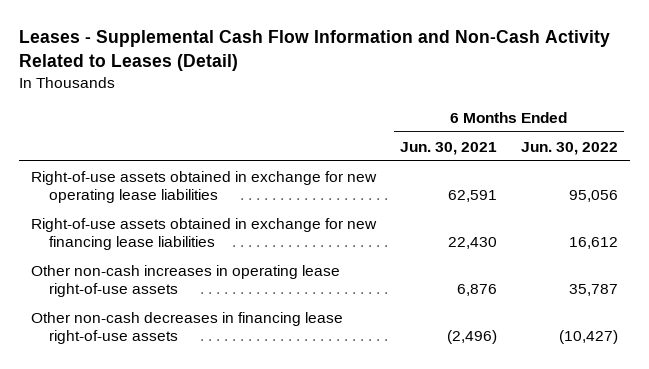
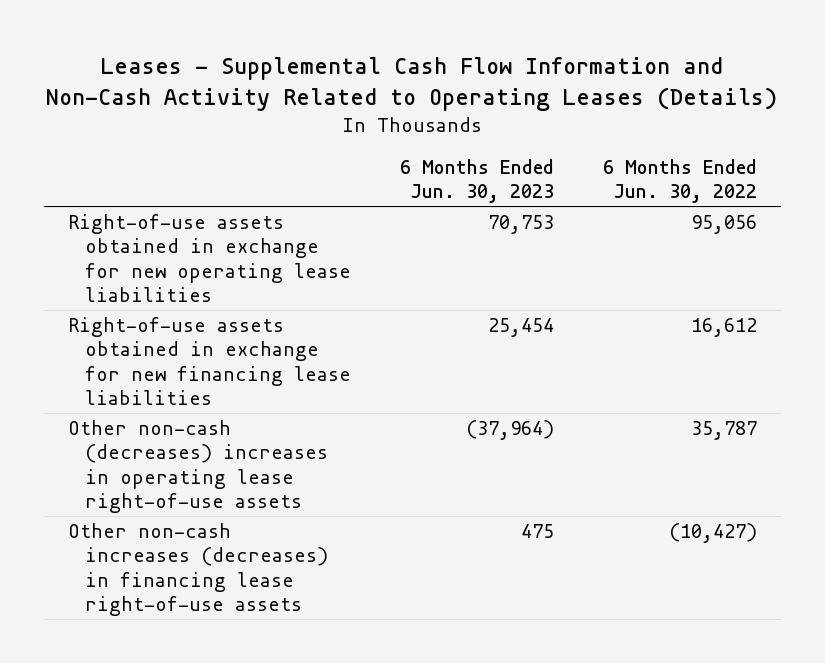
- Leases - Supplemental Cash Flow Information and Non-Cash Activity Related to Leases (Detail)
+ Leases - Supplemental Cash Flow Information and Non-Cash Activity Related to Operating Leases (Details)
- | 6 Months Ended Jun. 30, 2021 | 6 Months Ended Jun. 30, 2022
+ | 6 Months Ended Jun. 30, 2023 | 6 Months Ended Jun. 30, 2022
- Other non-cash increases in operating lease right-of-use assets | 6,876 | 35,787
- Other non-cash decreases in financing lease right-of-use assets | (2,496) | (10,427)
+ Other non-cash (decreases) increases in operating lease right-of-use assets | (37,964) | 35,787
+ Other non-cash increases (decreases) in financing lease right-of-use assets | 475 | (10,427)

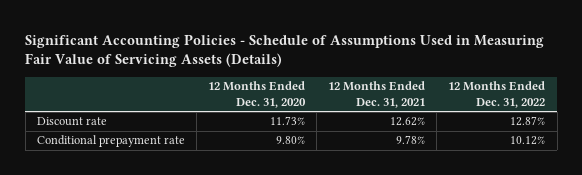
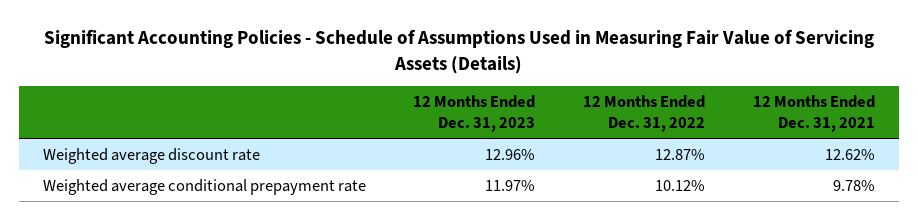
- | 12 Months Ended Dec. 31, 2020 | 12 Months Ended Dec. 31, 2021 | 12 Months Ended Dec. 31, 2022
+ | 12 Months Ended Dec. 31, 2023 | 12 Months Ended Dec. 31, 2022 | 12 Months Ended Dec. 31, 2021
- Discount rate | 11.73% | 12.62% | 12.87%
- Conditional prepayment rate | 9.80% | 9.78% | 10.12%
+ Weighted average discount rate | 12.96% | 12.87% | 12.62%
+ Weighted average conditional prepayment rate | 11.97% | 10.12% | 9.78%

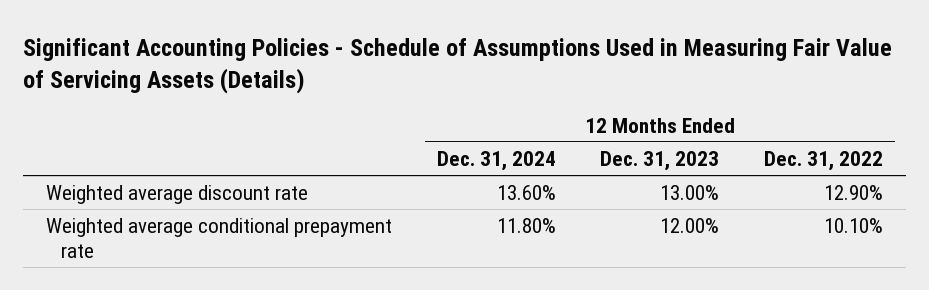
- | 12 Months Ended Dec. 31, 2023 | 12 Months Ended Dec. 31, 2022 | 12 Months Ended Dec. 31, 2021
+ | 12 Months Ended Dec. 31, 2024 | 12 Months Ended Dec. 31, 2023 | 12 Months Ended Dec. 31, 2022
- Weighted average discount rate | 12.96% | 12.87% | 12.62%
- Weighted average conditional prepayment rate | 11.97% | 10.12% | 9.78%
+ Weighted average discount rate | 13.60% | 13.00% | 12.90%
+ Weighted average conditional prepayment rate | 11.80% | 12.00% | 10.10%

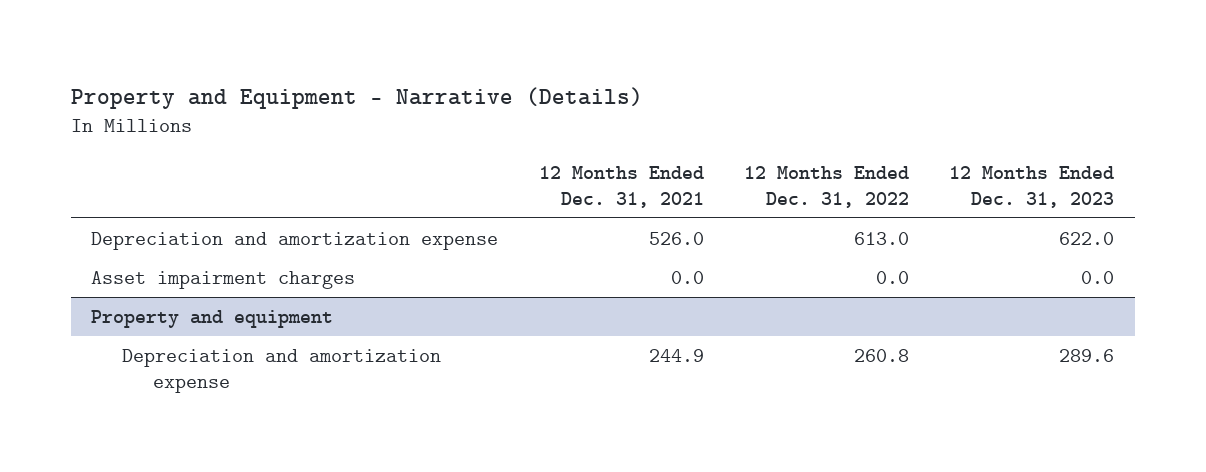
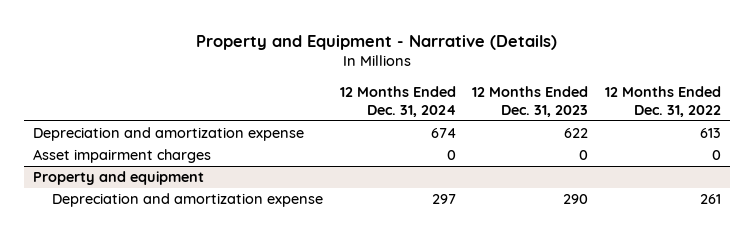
- | 12 Months Ended Dec. 31, 2021 | 12 Months Ended Dec. 31, 2022 | 12 Months Ended Dec. 31, 2023
+ | 12 Months Ended Dec. 31, 2024 | 12 Months Ended Dec. 31, 2023 | 12 Months Ended Dec. 31, 2022
- Depreciation and amortization expense | 526.0 | 613.0 | 622.0
- Asset impairment charges | 0.0 | 0.0 | 0.0
+ Depreciation and amortization expense | 674 | 622 | 613
+ Asset impairment charges | 0 | 0 | 0
@ Property and equipment
- Depreciation and amortization expense | 244.9 | 260.8 | 289.6
+ Depreciation and amortization expense | 297 | 290 | 261

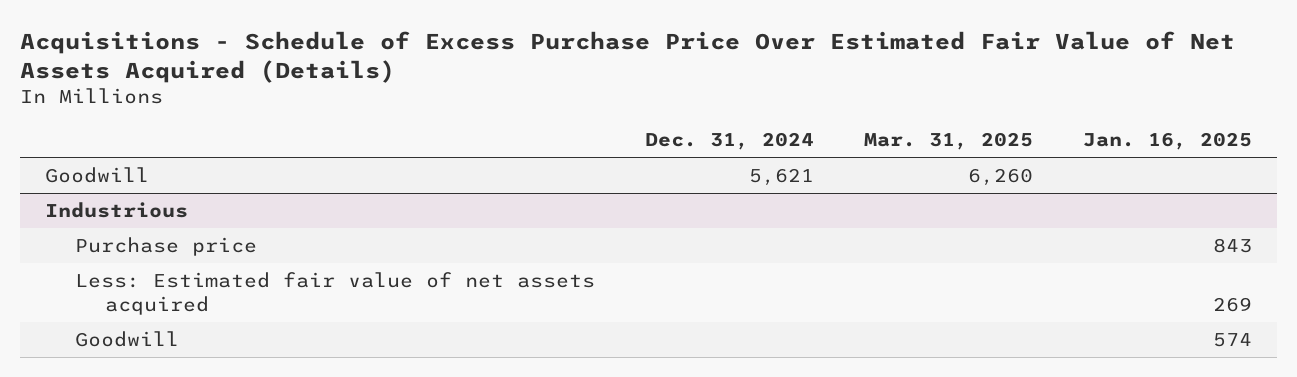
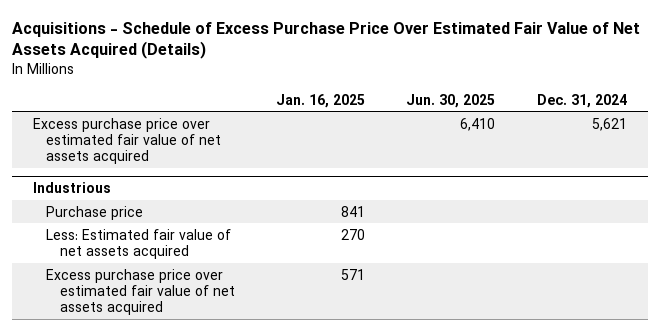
- | Dec. 31, 2024 | Mar. 31, 2025 | Jan. 16, 2025
+ | Jan. 16, 2025 | Jun. 30, 2025 | Dec. 31, 2024
- Goodwill | 5,621 | 6,260 |
+ Excess purchase price over estimated fair value of net assets acquired | | 6,410 | 5,621
@ Industrious
- Purchase price | | | 843
- Less: Estimated fair value of net assets acquired | | | 269
- Goodwill | | | 574
+ Purchase price | 841 | |
+ Less: Estimated fair value of net assets acquired | 270 | |
+ Excess purchase price over estimated fair value of net assets acquired | 571 | |

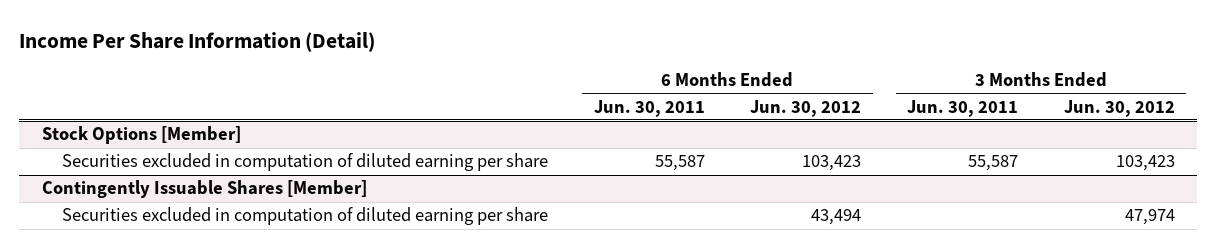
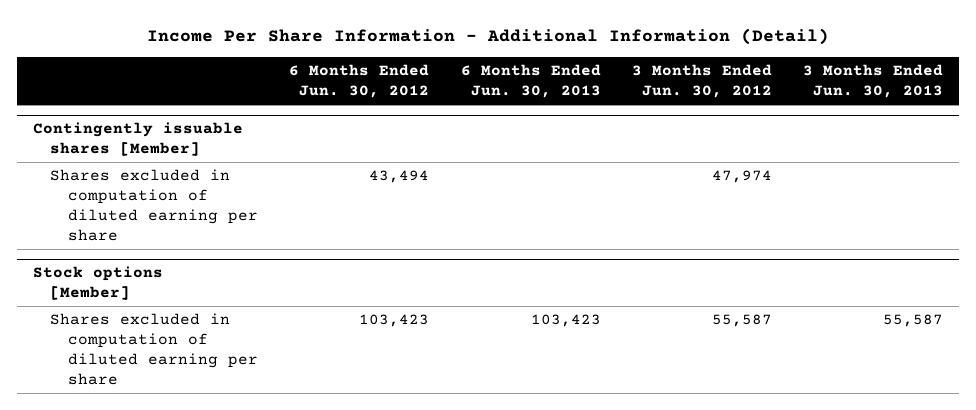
- Income Per Share Information (Detail)
+ Income Per Share Information - Additional Information (Detail)
- | 6 Months Ended Jun. 30, 2011 | 6 Months Ended Jun. 30, 2012 | 3 Months Ended Jun. 30, 2011 | 3 Months Ended Jun. 30, 2012
+ | 6 Months Ended Jun. 30, 2012 | 6 Months Ended Jun. 30, 2013 | 3 Months Ended Jun. 30, 2012 | 3 Months Ended Jun. 30, 2013
- Stock Options [Member]
- Securities excluded in computation of diluted earning per share | 55,587 | 103,423 | 55,587 | 103,423
- Contingently Issuable Shares [Member]
- Securities excluded in computation of diluted earning per share | | 43,494 | | 47,974
+ Contingently issuable shares [Member]
+ Shares excluded in computation of diluted earning per share | 43,494 | | 47,974 |
+ Stock options [Member]
+ Shares excluded in computation of diluted earning per share | 103,423 | 103,423 | 55,587 | 55,587

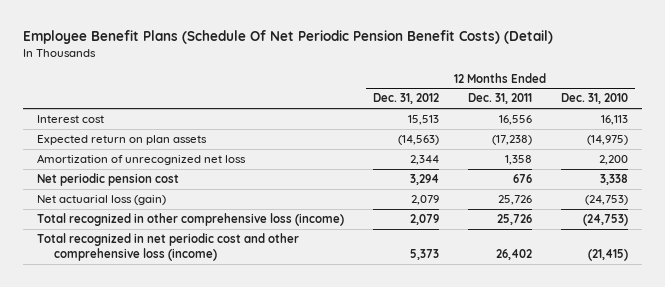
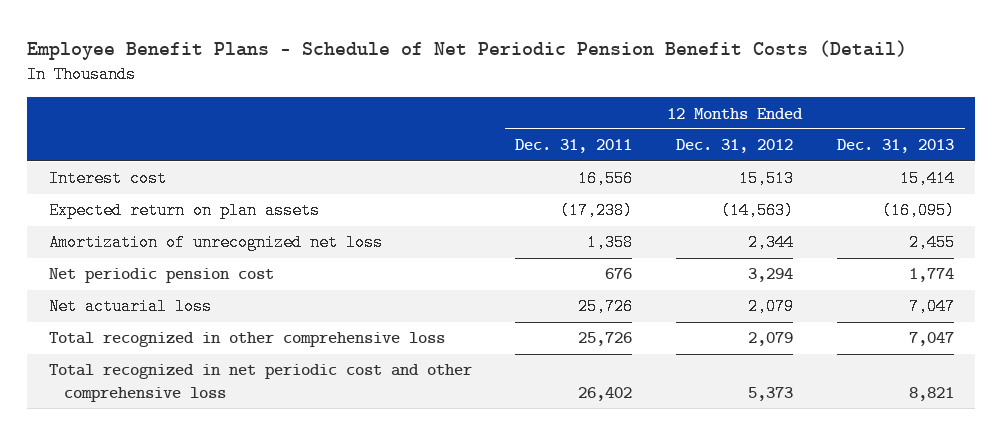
- Employee Benefit Plans (Schedule Of Net Periodic Pension Benefit Costs) (Detail)
+ Employee Benefit Plans - Schedule of Net Periodic Pension Benefit Costs (Detail)
- | 12 Months Ended Dec. 31, 2012 | 12 Months Ended Dec. 31, 2011 | 12 Months Ended Dec. 31, 2010
+ | 12 Months Ended Dec. 31, 2011 | 12 Months Ended Dec. 31, 2012 | 12 Months Ended Dec. 31, 2013
- Net actuarial loss (gain) | 2,079 | 25,726 | (24,753)
- Total recognized in other comprehensive loss (income) | 2,079 | 25,726 | (24,753)
- Total recognized in net periodic cost and other comprehensive loss (income) | 5,373 | 26,402 | (21,415)
+ Net actuarial loss | 25,726 | 2,079 | 7,047
+ Total recognized in other comprehensive loss | 25,726 | 2,079 | 7,047
+ Total recognized in net periodic cost and other comprehensive loss | 26,402 | 5,373 | 8,821

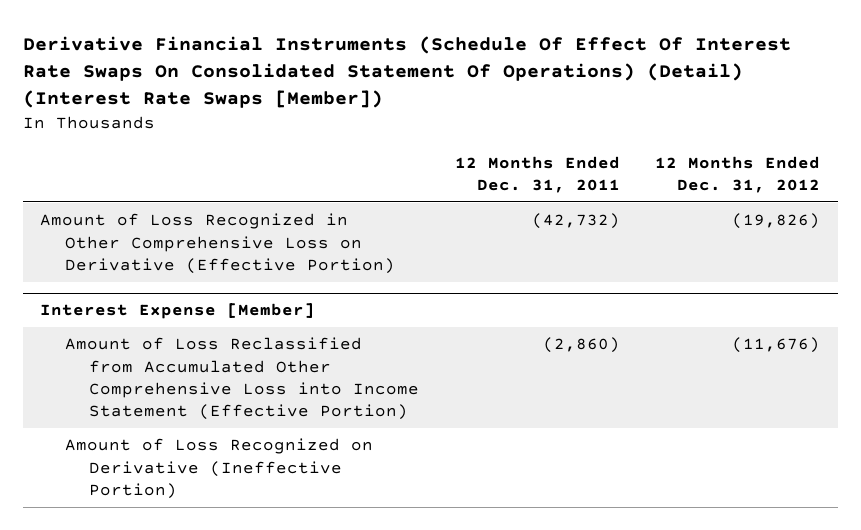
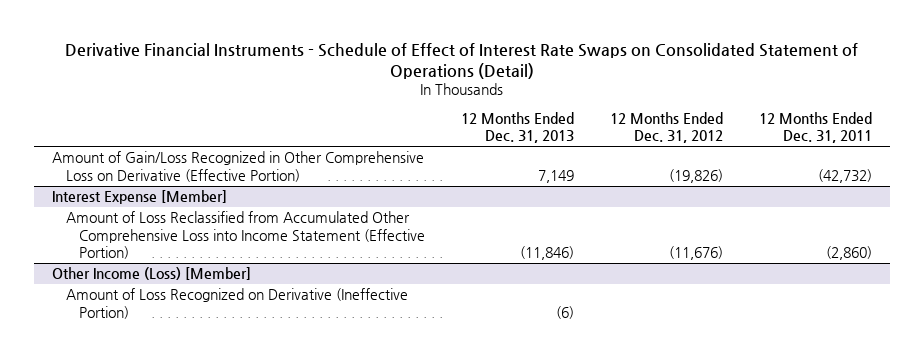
- Derivative Financial Instruments (Schedule Of Effect Of Interest Rate Swaps On Consolidated Statement Of Operations) (Detail) (Interest Rate Swaps [Member])
+ Derivative Financial Instruments - Schedule of Effect of Interest Rate Swaps on Consolidated Statement of Operations (Detail)
- | 12 Months Ended Dec. 31, 2011 | 12 Months Ended Dec. 31, 2012
+ | 12 Months Ended Dec. 31, 2013 | 12 Months Ended Dec. 31, 2012 | 12 Months Ended Dec. 31, 2011
- Amount of Loss Recognized in Other Comprehensive Loss on Derivative (Effective Portion) | (42,732) | (19,826)
+ Amount of Gain/Loss Recognized in Other Comprehensive Loss on Derivative (Effective Portion) | 7,149 | (19,826) | (42,732)
+ Other Income (Loss) [Member]

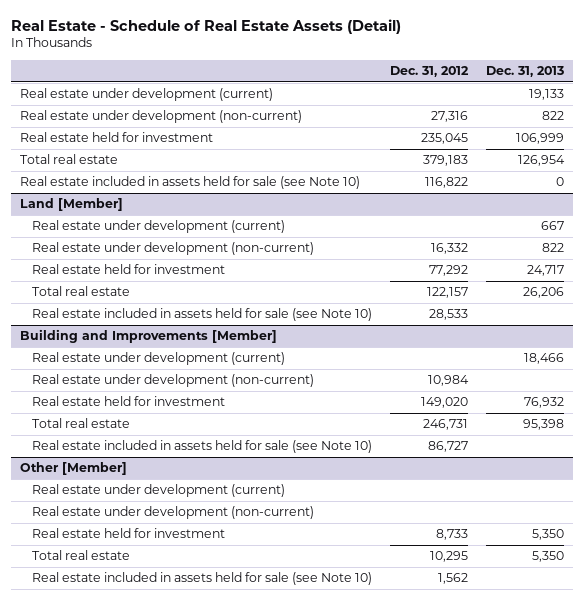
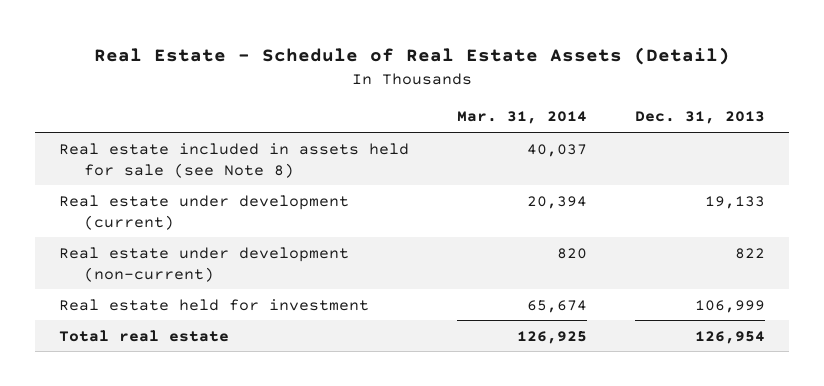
- | Dec. 31, 2012 | Dec. 31, 2013
+ | Mar. 31, 2014 | Dec. 31, 2013
+ Real estate included in assets held for sale (see Note 8) | 40,037 |
- Real estate included in assets held for sale (see Note 10) | 116,822 | 0
- Land [Member]
- Real estate under development (current) | | 667
- Real estate under development (non-current) | 16,332 | 822
- Real estate held for investment | 77,292 | 24,717
- Total real estate | 122,157 | 26,206
- Real estate included in assets held for sale (see Note 10) | 28,533 |
- Building and Improvements [Member]
- Real estate under development (current) | | 18,466
- Real estate under development (non-current) | 10,984 |
- Real estate held for investment | 149,020 | 76,932
- Total real estate | 246,731 | 95,398
- Real estate included in assets held for sale (see Note 10) | 86,727 |
- Other [Member]
- Real estate under development (current)
- Real estate under development (non-current)
- Real estate held for investment | 8,733 | 5,350
- Total real estate | 10,295 | 5,350
- Real estate included in assets held for sale (see Note 10) | 1,562 |

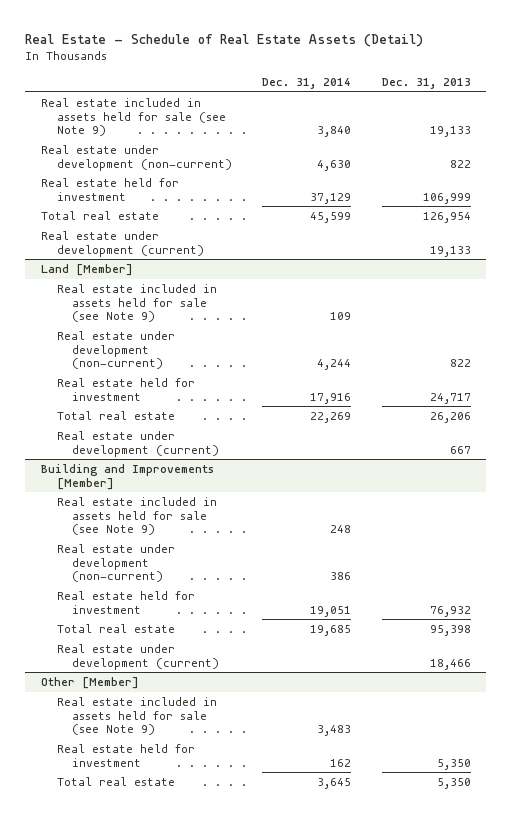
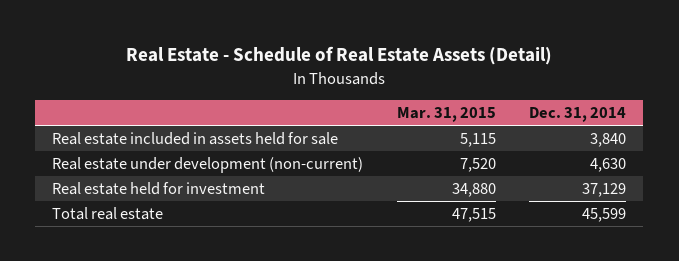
- | Dec. 31, 2014 | Dec. 31, 2013
+ | Mar. 31, 2015 | Dec. 31, 2014
- Real estate included in assets held for sale (see Note 9) | 3,840 | 19,133
+ Real estate included in assets held for sale | 5,115 | 3,840
- Real estate under development (current) | | 19,133
- Land [Member]
- Real estate included in assets held for sale (see Note 9) | 109 |
- Real estate under development (non-current) | 4,244 | 822
- Real estate held for investment | 17,916 | 24,717
- Total real estate | 22,269 | 26,206
- Real estate under development (current) | | 667
- Building and Improvements [Member]
- Real estate included in assets held for sale (see Note 9) | 248 |
- Real estate under development (non-current) | 386 |
- Real estate held for investment | 19,051 | 76,932
- Total real estate | 19,685 | 95,398
- Real estate under development (current) | | 18,466
- Other [Member]
- Real estate included in assets held for sale (see Note 9) | 3,483 |
- Real estate held for investment | 162 | 5,350
- Total real estate | 3,645 | 5,350

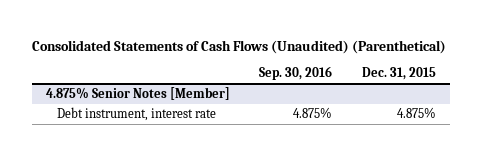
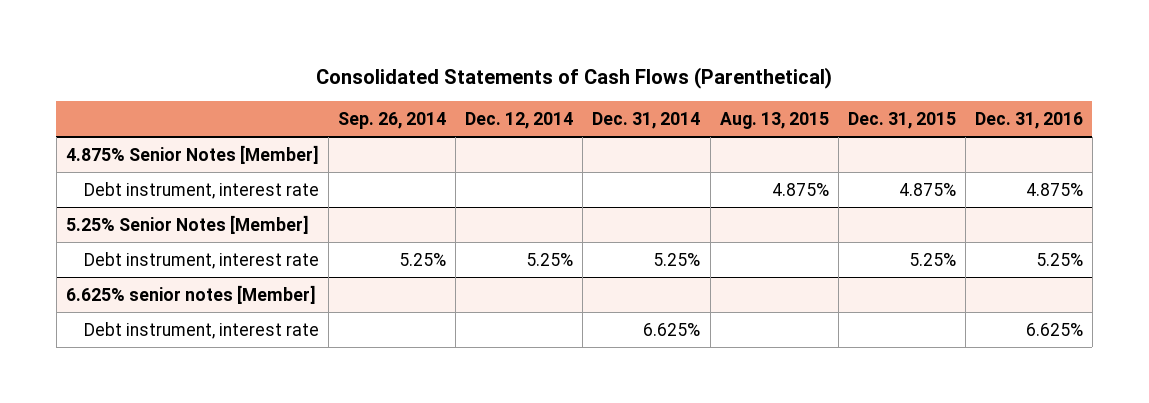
- Consolidated Statements of Cash Flows (Unaudited) (Parenthetical)
+ Consolidated Statements of Cash Flows (Parenthetical)
- | Sep. 30, 2016 | Dec. 31, 2015
+ | Sep. 26, 2014 | Dec. 12, 2014 | Dec. 31, 2014 | Aug. 13, 2015 | Dec. 31, 2015 | Dec. 31, 2016
+ 5.25% Senior Notes [Member]
+ Debt instrument, interest rate | 5.25% | 5.25% | 5.25% | | 5.25% | 5.25%
+ 6.625% senior notes [Member]
+ Debt instrument, interest rate | | | 6.625% | | | 6.625%

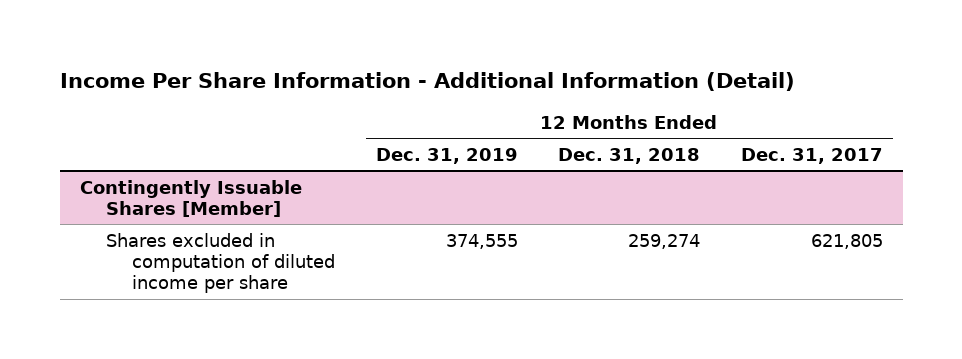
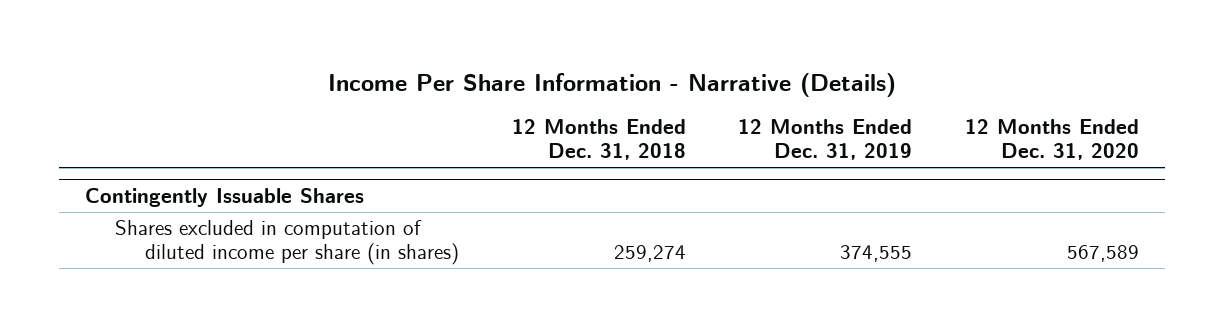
- Income Per Share Information - Additional Information (Detail)
+ Income Per Share Information - Narrative (Details)
- | 12 Months Ended Dec. 31, 2019 | 12 Months Ended Dec. 31, 2018 | 12 Months Ended Dec. 31, 2017
+ | 12 Months Ended Dec. 31, 2018 | 12 Months Ended Dec. 31, 2019 | 12 Months Ended Dec. 31, 2020
- Contingently Issuable Shares [Member]
- Shares excluded in computation of diluted income per share | 374,555 | 259,274 | 621,805
+ Contingently Issuable Shares
+ Shares excluded in computation of diluted income per share (in shares) | 259,274 | 374,555 | 567,589

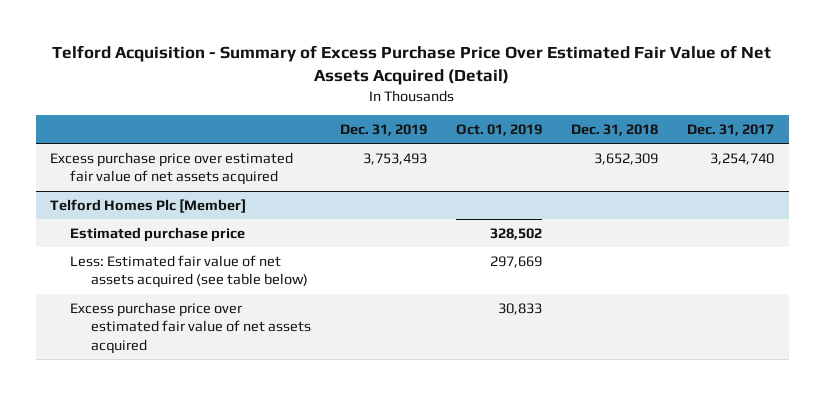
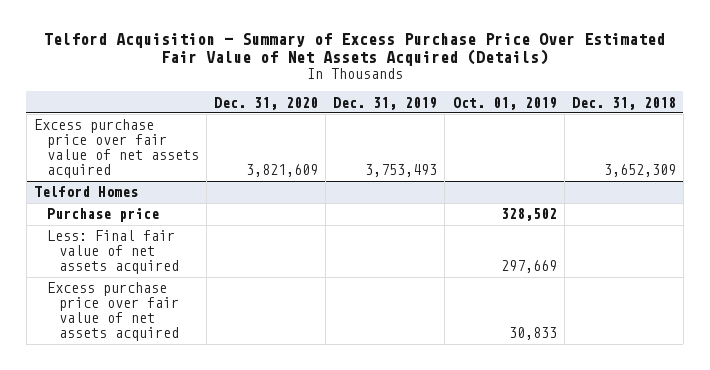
- Telford Acquisition - Summary of Excess Purchase Price Over Estimated Fair Value of Net Assets Acquired (Detail)
+ Telford Acquisition - Summary of Excess Purchase Price Over Estimated Fair Value of Net Assets Acquired (Details)
- | Dec. 31, 2019 | Oct. 01, 2019 | Dec. 31, 2018 | Dec. 31, 2017
+ | Dec. 31, 2020 | Dec. 31, 2019 | Oct. 01, 2019 | Dec. 31, 2018
- Excess purchase price over estimated fair value of net assets acquired | 3,753,493 | | 3,652,309 | 3,254,740
- Telford Homes Plc [Member]
- Estimated purchase price | | 328,502 | |
- Less: Estimated fair value of net assets acquired (see table below) | | 297,669 | |
- Excess purchase price over estimated fair value of net assets acquired | | 30,833 | |
+ Excess purchase price over fair value of net assets acquired | 3,821,609 | 3,753,493 | | 3,652,309
+ Telford Homes
+ Purchase price | | | 328,502 |
+ Less: Final fair value of net assets acquired | | | 297,669 |
+ Excess purchase price over fair value of net assets acquired | | | 30,833 |

